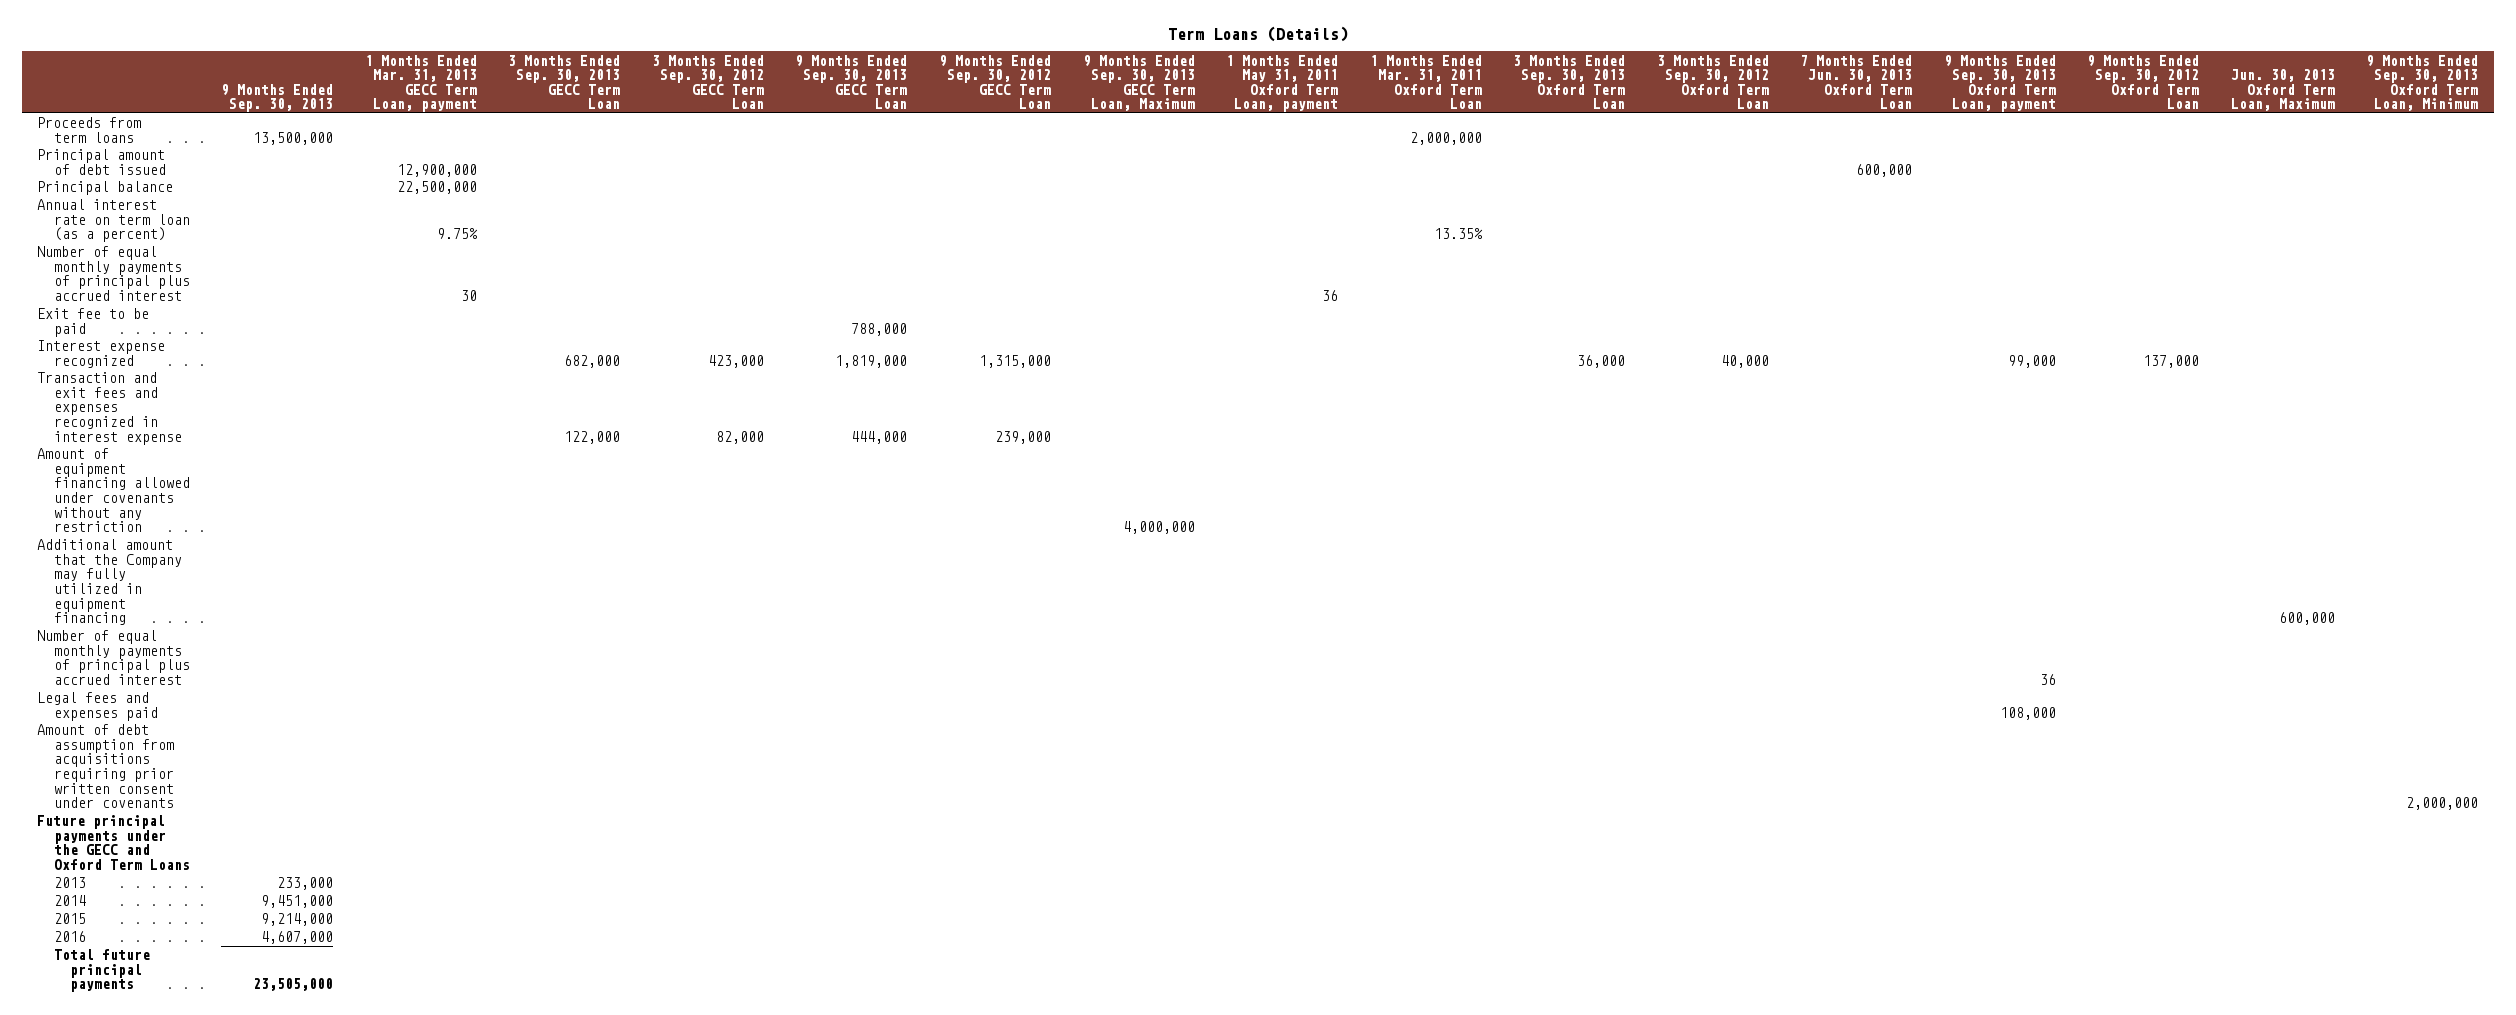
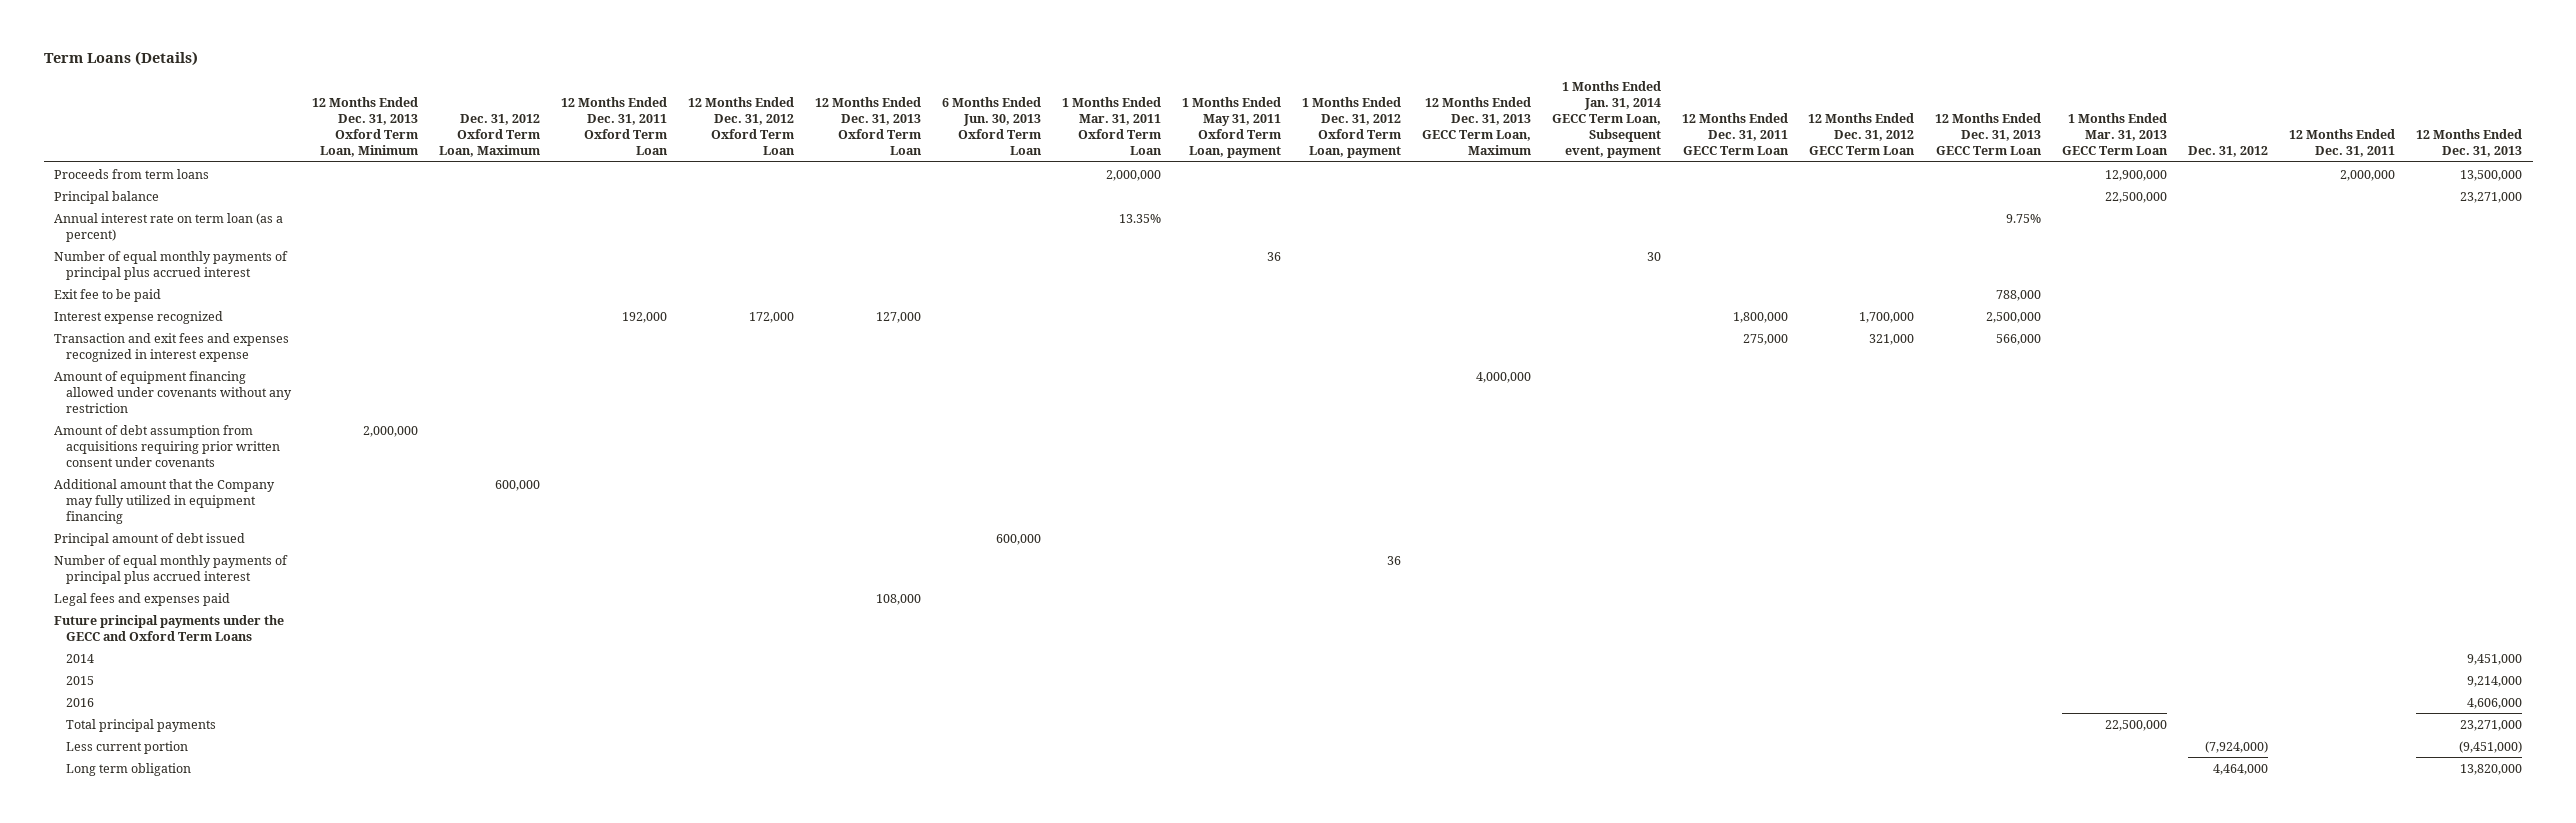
- | 9 Months Ended Sep. 30, 2013 | 1 Months Ended Mar. 31, 2013 GECC Term Loan, payment | 3 Months Ended Sep. 30, 2013 GECC Term Loan | 3 Months Ended Sep. 30, 2012 GECC Term Loan | 9 Months Ended Sep. 30, 2013 GECC Term Loan | 9 Months Ended Sep. 30, 2012 GECC Term Loan | 9 Months Ended Sep. 30, 2013 GECC Term Loan, Maximum | 1 Months Ended May 31, 2011 Oxford Term Loan, payment | 1 Months Ended Mar. 31, 2011 Oxford Term Loan | 3 Months Ended Sep. 30, 2013 Oxford Term Loan | 3 Months Ended Sep. 30, 2012 Oxford Term Loan | 7 Months Ended Jun. 30, 2013 Oxford Term Loan | 9 Months Ended Sep. 30, 2013 Oxford Term Loan, payment | 9 Months Ended Sep. 30, 2012 Oxford Term Loan | Jun. 30, 2013 Oxford Term Loan, Maximum | 9 Months Ended Sep. 30, 2013 Oxford Term Loan, Minimum
+ | 12 Months Ended Dec. 31, 2013 Oxford Term Loan, Minimum | Dec. 31, 2012 Oxford Term Loan, Maximum | 12 Months Ended Dec. 31, 2011 Oxford Term Loan | 12 Months Ended Dec. 31, 2012 Oxford Term Loan | 12 Months Ended Dec. 31, 2013 Oxford Term Loan | 6 Months Ended Jun. 30, 2013 Oxford Term Loan | 1 Months Ended Mar. 31, 2011 Oxford Term Loan | 1 Months Ended May 31, 2011 Oxford Term Loan, payment | 1 Months Ended Dec. 31, 2012 Oxford Term Loan, payment | 12 Months Ended Dec. 31, 2013 GECC Term Loan, Maximum | 1 Months Ended Jan. 31, 2014 GECC Term Loan, Subsequent event, payment | 12 Months Ended Dec. 31, 2011 GECC Term Loan | 12 Months Ended Dec. 31, 2012 GECC Term Loan | 12 Months Ended Dec. 31, 2013 GECC Term Loan | 1 Months Ended Mar. 31, 2013 GECC Term Loan | Dec. 31, 2012 | 12 Months Ended Dec. 31, 2011 | 12 Months Ended Dec. 31, 2013
moved up: Amount of debt assumption from acquisitions requiring prior written consent under covenants | 2,000,000 | | | | | | | | | | | | | | | | |
moved down: Principal amount of debt issued | | | | | | 600,000 | | | | | | | | | | | |
- 2013 | 233,000 | | | | | | | | | | | | | | |
- Total future principal payments | 23,505,000 | | | | | | | | | | | | | | |
+ Total principal payments | | | | | | | | | | | | | | | 22,500,000 | | | 23,271,000
+ Less current portion | | | | | | | | | | | | | | | | (7,924,000) | | (9,451,000)
+ Long term obligation | | | | | | | | | | | | | | | | 4,464,000 | | 13,820,000

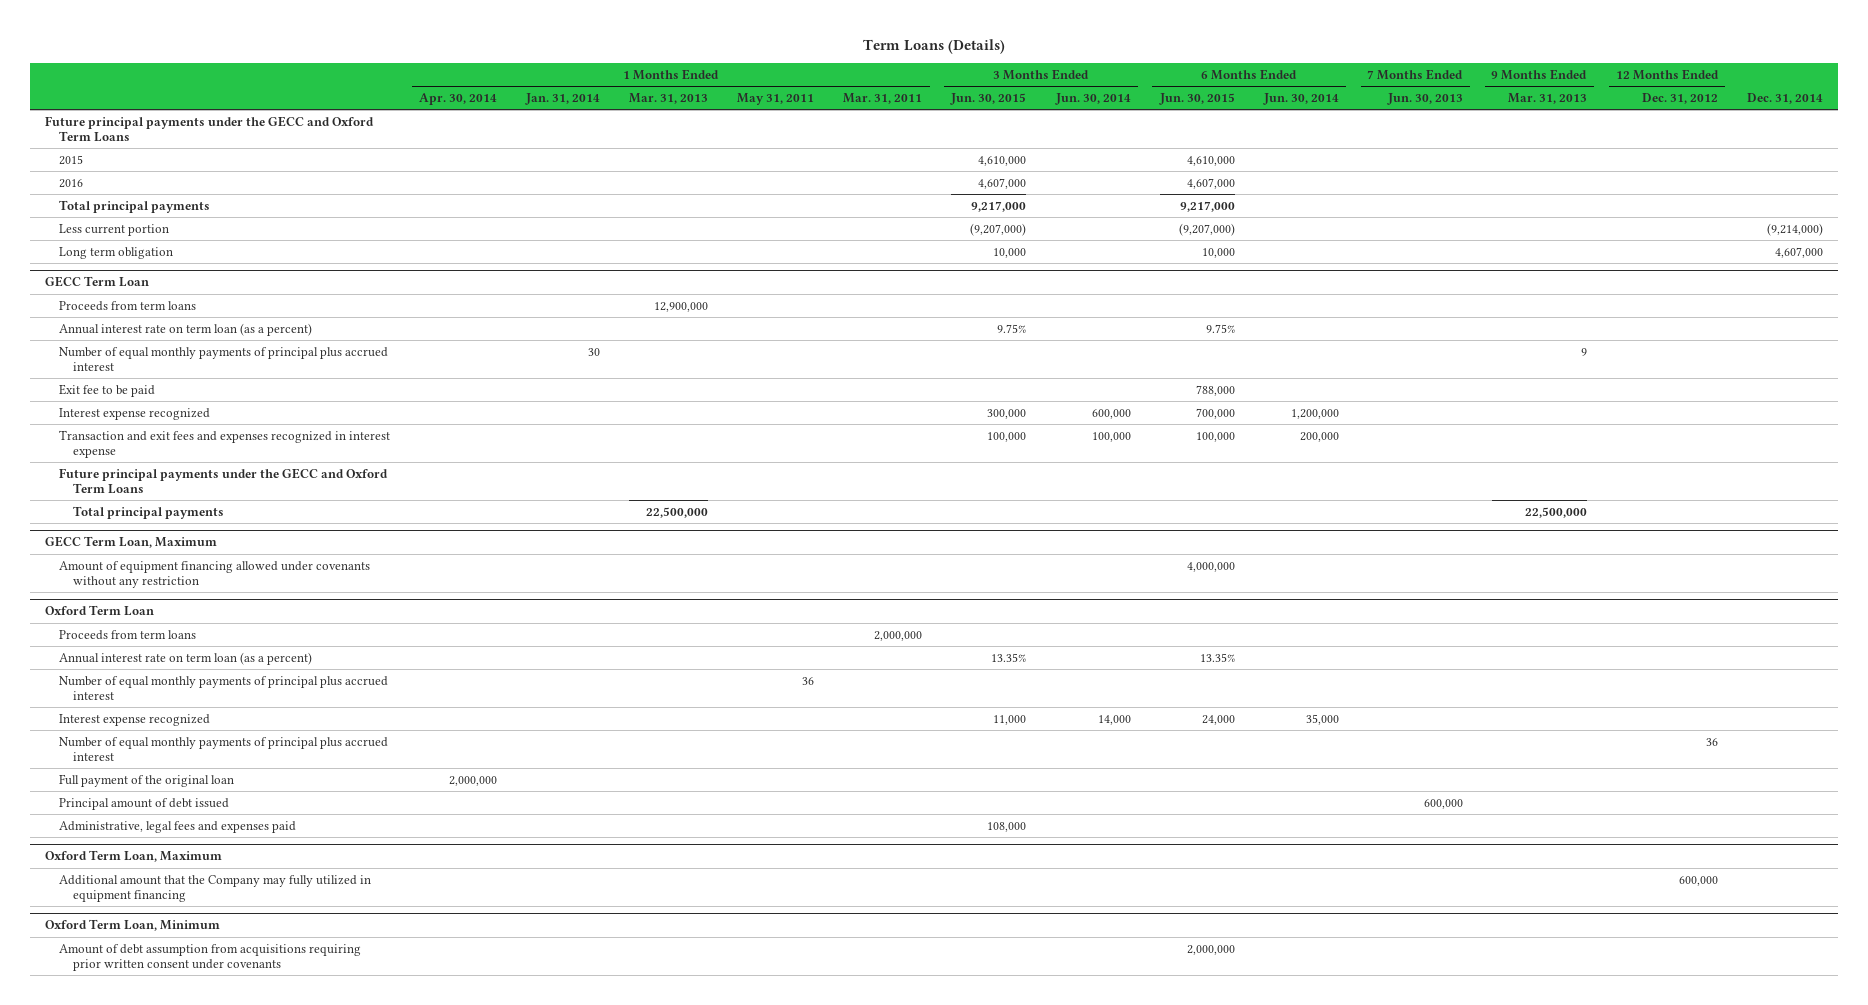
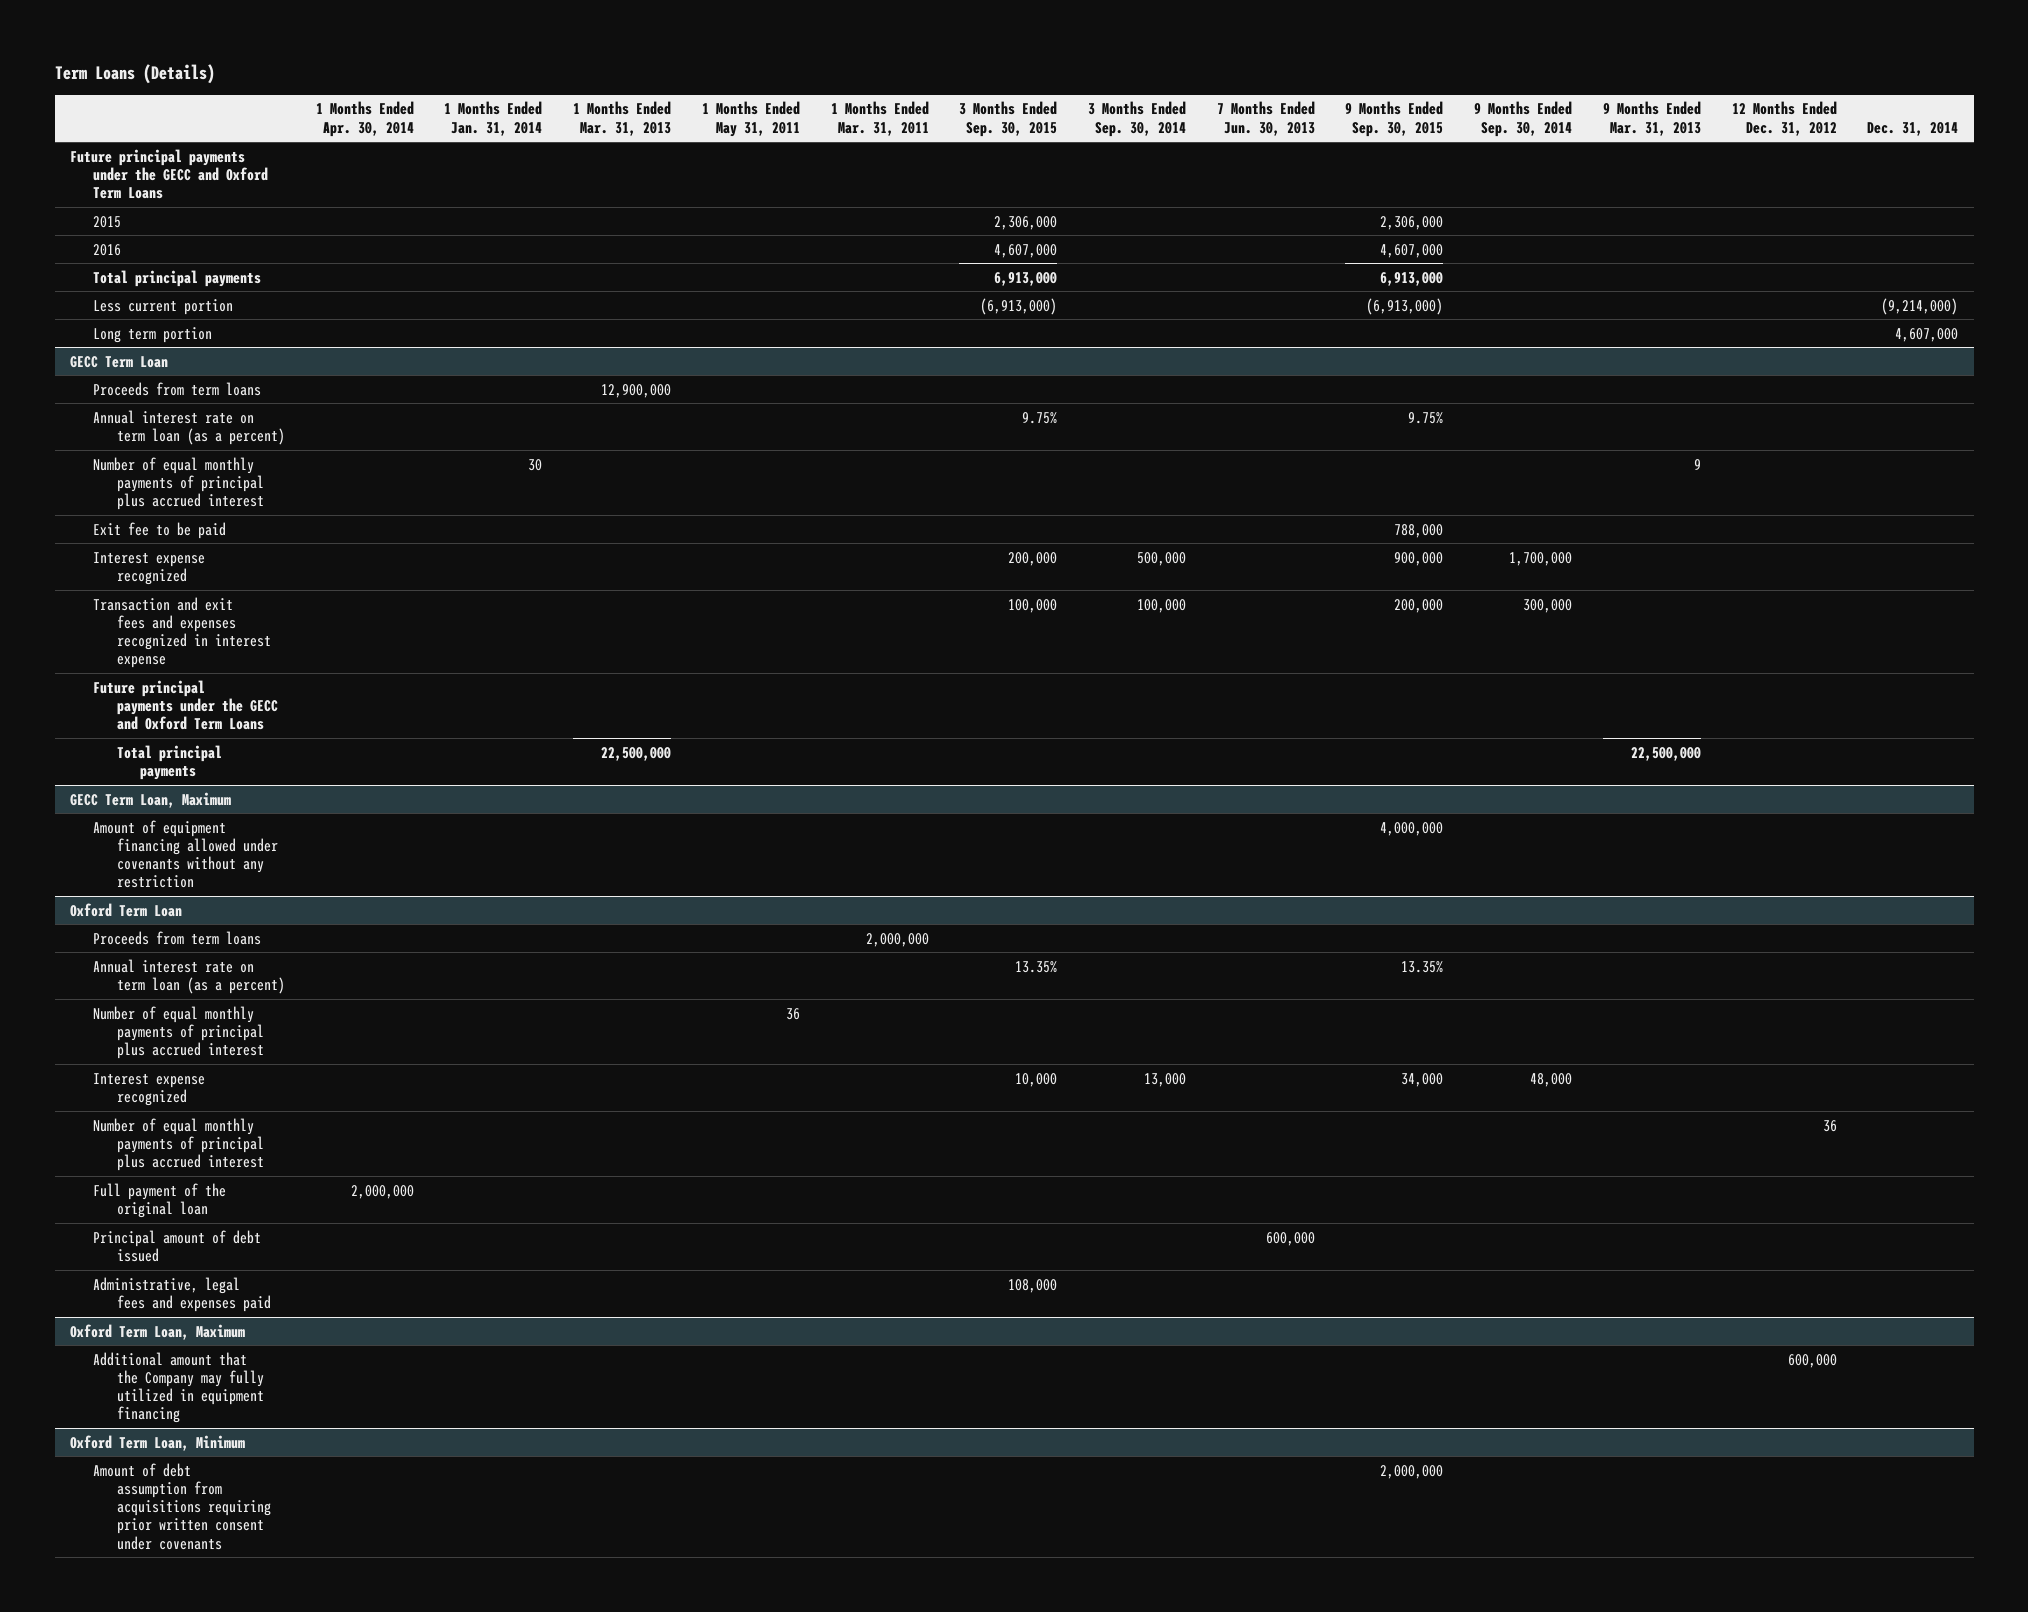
- | 1 Months Ended Apr. 30, 2014 | 1 Months Ended Jan. 31, 2014 | 1 Months Ended Mar. 31, 2013 | 1 Months Ended May 31, 2011 | 1 Months Ended Mar. 31, 2011 | 3 Months Ended Jun. 30, 2015 | 3 Months Ended Jun. 30, 2014 | 6 Months Ended Jun. 30, 2015 | 6 Months Ended Jun. 30, 2014 | 7 Months Ended Jun. 30, 2013 | 9 Months Ended Mar. 31, 2013 | 12 Months Ended Dec. 31, 2012 | Dec. 31, 2014
+ | 1 Months Ended Apr. 30, 2014 | 1 Months Ended Jan. 31, 2014 | 1 Months Ended Mar. 31, 2013 | 1 Months Ended May 31, 2011 | 1 Months Ended Mar. 31, 2011 | 3 Months Ended Sep. 30, 2015 | 3 Months Ended Sep. 30, 2014 | 7 Months Ended Jun. 30, 2013 | 9 Months Ended Sep. 30, 2015 | 9 Months Ended Sep. 30, 2014 | 9 Months Ended Mar. 31, 2013 | 12 Months Ended Dec. 31, 2012 | Dec. 31, 2014
- Long term obligation | | | | | | 10,000 | | 10,000 | | | | | 4,607,000
+ Long term portion | | | | | | | | | | | | | 4,607,000

